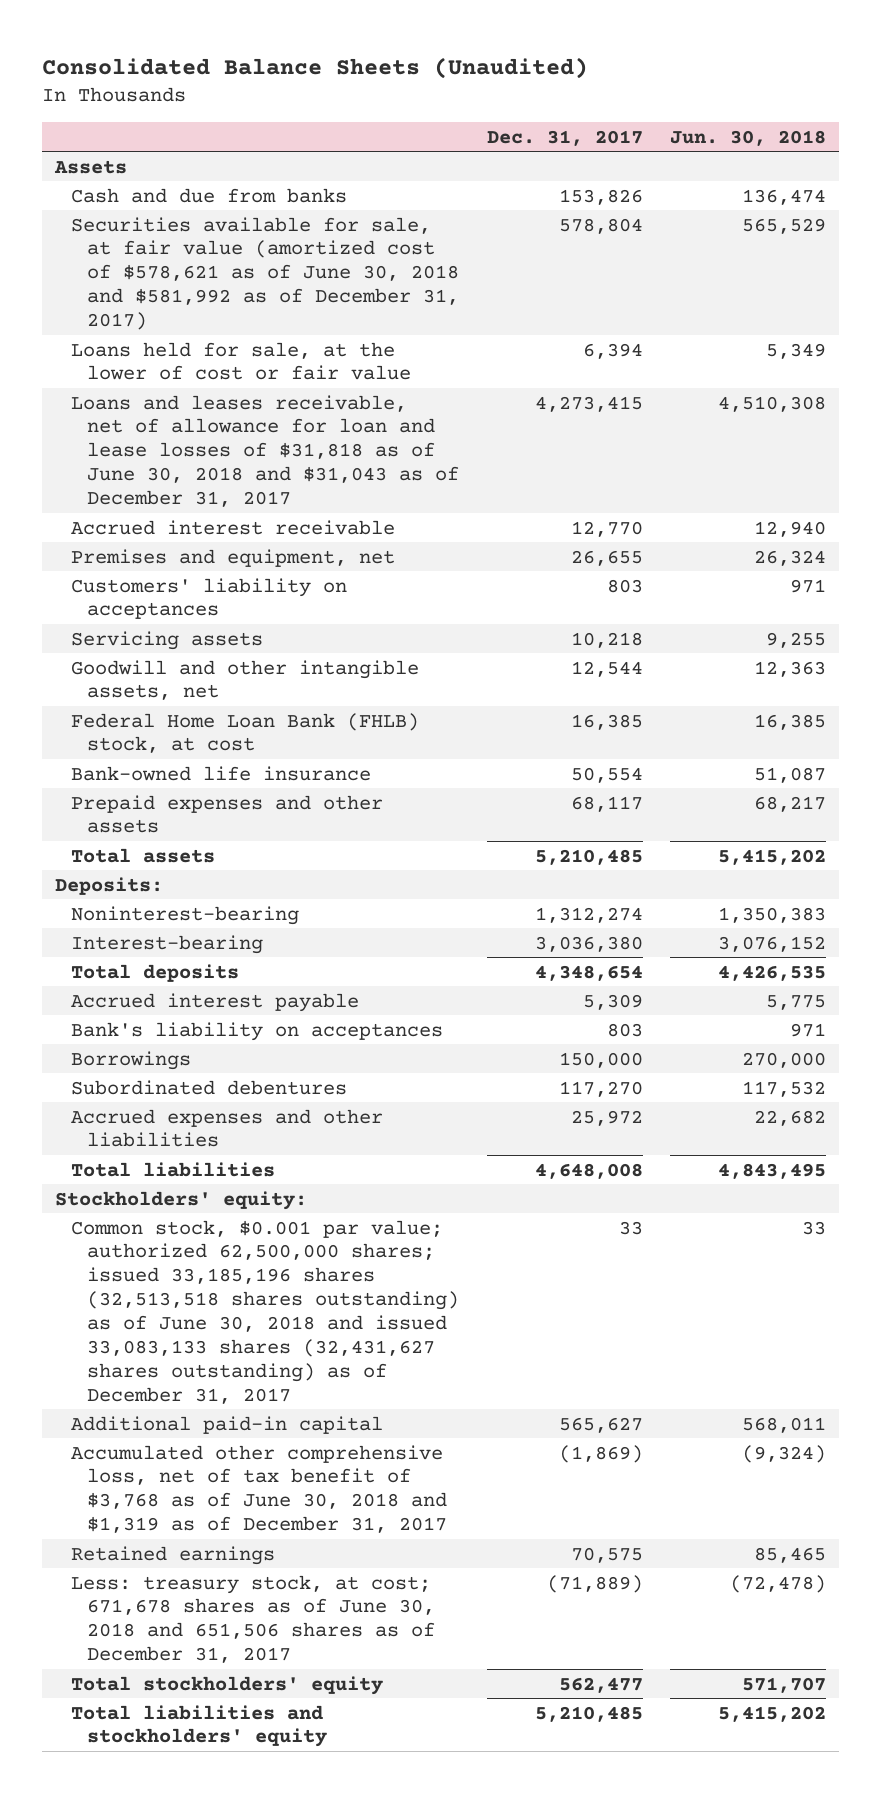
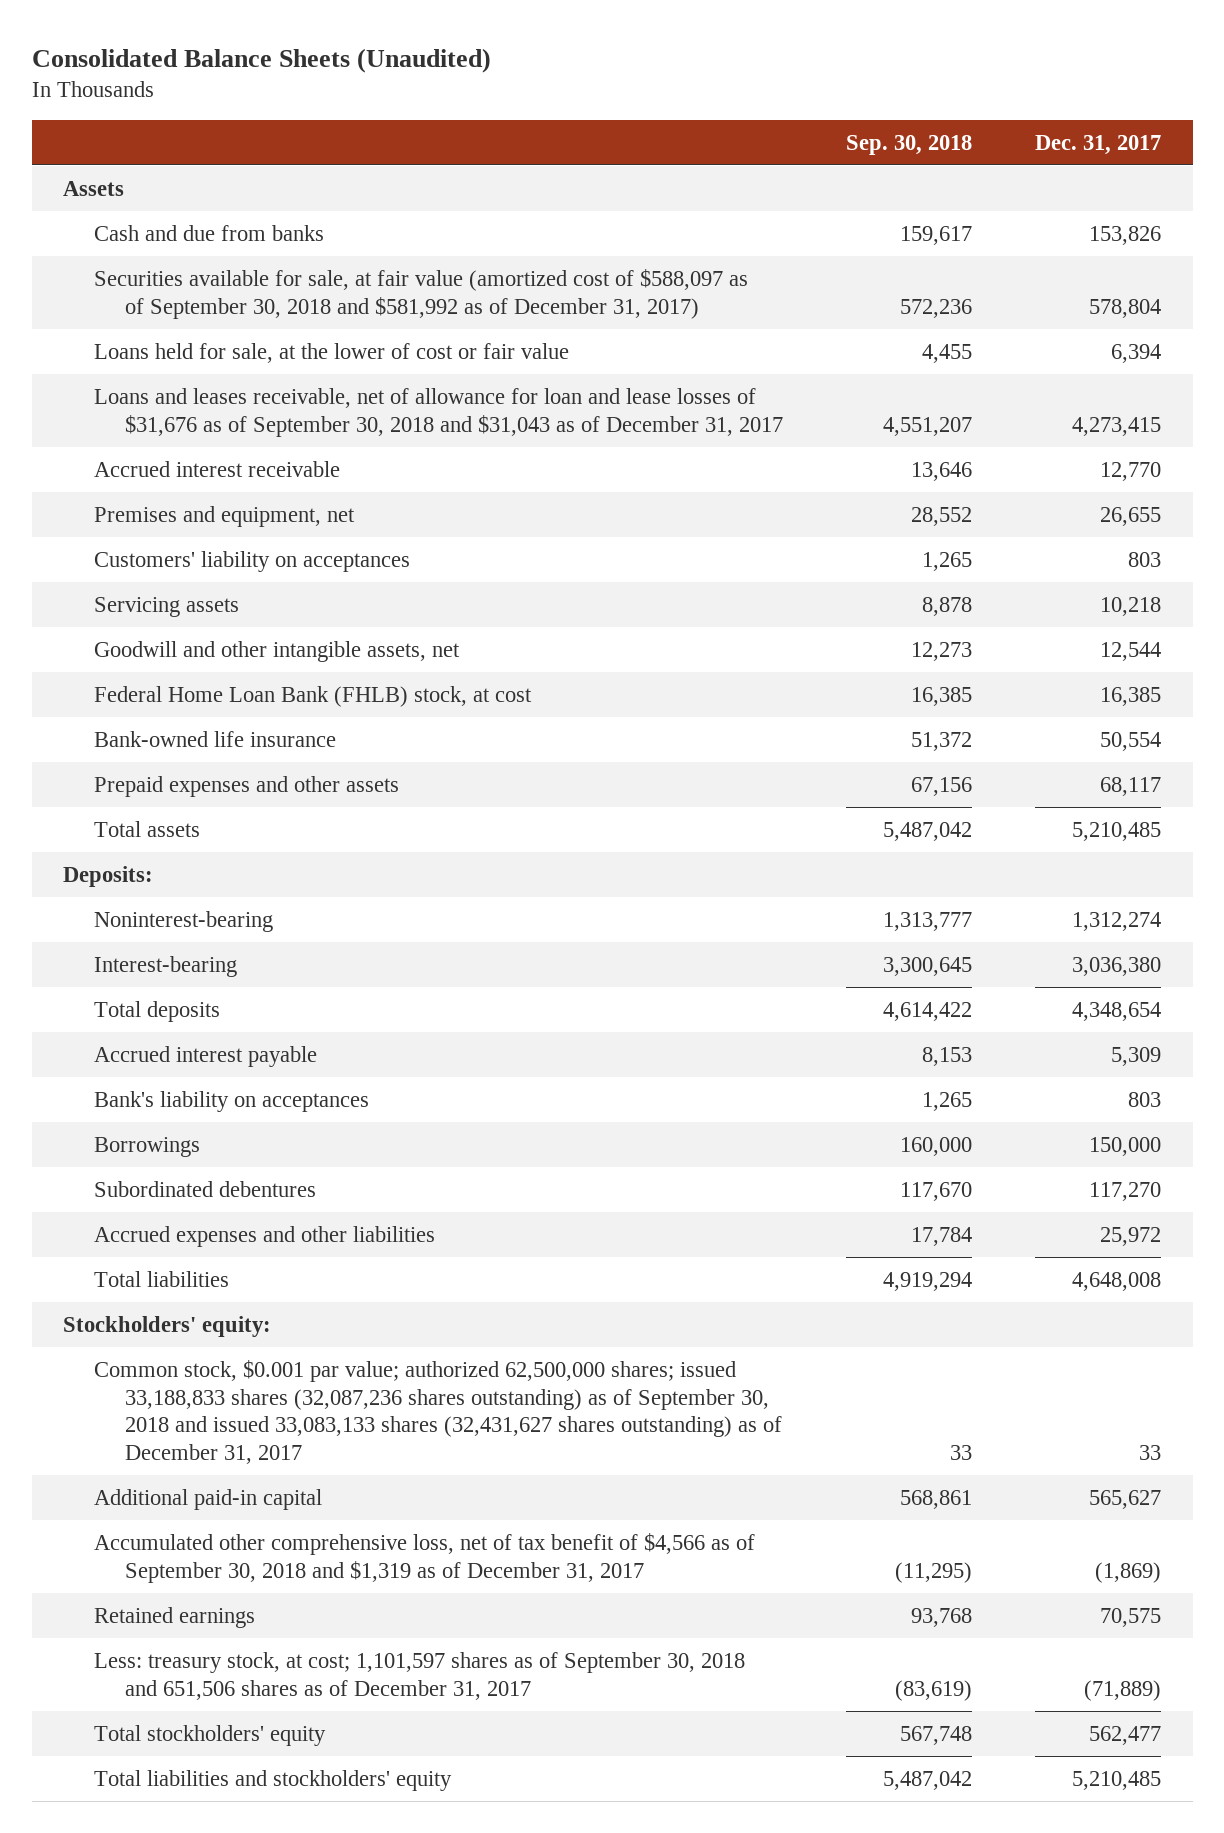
- | Dec. 31, 2017 | Jun. 30, 2018
+ | Sep. 30, 2018 | Dec. 31, 2017
- Securities available for sale, at fair value (amortized cost of $578,621 as of June 30, 2018 and $581,992 as of December 31, 2017) | 578,804 | 565,529
+ Securities available for sale, at fair value (amortized cost of $588,097 as of September 30, 2018 and $581,992 as of December 31, 2017) | 572,236 | 578,804
- Loans and leases receivable, net of allowance for loan and lease losses of $31,818 as of June 30, 2018 and $31,043 as of December 31, 2017 | 4,273,415 | 4,510,308
+ Loans and leases receivable, net of allowance for loan and lease losses of $31,676 as of September 30, 2018 and $31,043 as of December 31, 2017 | 4,551,207 | 4,273,415
- Common stock, $0.001 par value; authorized 62,500,000 shares; issued 33,185,196 shares (32,513,518 shares outstanding) as of June 30, 2018 and issued 33,083,133 shares (32,431,627 shares outstanding) as of December 31, 2017 | 33 | 33
+ Common stock, $0.001 par value; authorized 62,500,000 shares; issued 33,188,833 shares (32,087,236 shares outstanding) as of September 30, 2018 and issued 33,083,133 shares (32,431,627 shares outstanding) as of December 31, 2017 | 33 | 33
- Accumulated other comprehensive loss, net of tax benefit of $3,768 as of June 30, 2018 and $1,319 as of December 31, 2017 | (1,869) | (9,324)
+ Accumulated other comprehensive loss, net of tax benefit of $4,566 as of September 30, 2018 and $1,319 as of December 31, 2017 | (11,295) | (1,869)
- Less: treasury stock, at cost; 671,678 shares as of June 30, 2018 and 651,506 shares as of December 31, 2017 | (71,889) | (72,478)
+ Less: treasury stock, at cost; 1,101,597 shares as of September 30, 2018 and 651,506 shares as of December 31, 2017 | (83,619) | (71,889)

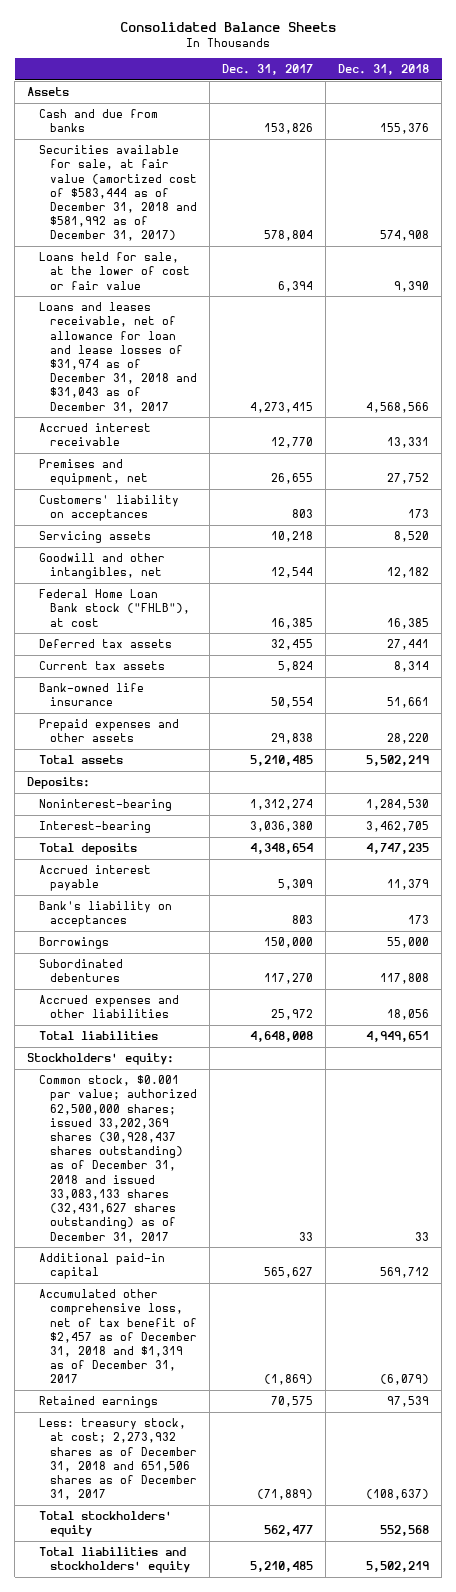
- Consolidated Balance Sheets (Unaudited)
+ Consolidated Balance Sheets
- | Sep. 30, 2018 | Dec. 31, 2017
+ | Dec. 31, 2017 | Dec. 31, 2018
- Securities available for sale, at fair value (amortized cost of $588,097 as of September 30, 2018 and $581,992 as of December 31, 2017) | 572,236 | 578,804
+ Securities available for sale, at fair value (amortized cost of $583,444 as of December 31, 2018 and $581,992 as of December 31, 2017) | 578,804 | 574,908
- Loans and leases receivable, net of allowance for loan and lease losses of $31,676 as of September 30, 2018 and $31,043 as of December 31, 2017 | 4,551,207 | 4,273,415
+ Loans and leases receivable, net of allowance for loan and lease losses of $31,974 as of December 31, 2018 and $31,043 as of December 31, 2017 | 4,273,415 | 4,568,566
- Goodwill and other intangible assets, net | 12,273 | 12,544
- Federal Home Loan Bank (FHLB) stock, at cost | 16,385 | 16,385
+ Goodwill and other intangibles, net | 12,544 | 12,182
+ Federal Home Loan Bank stock ("FHLB"), at cost | 16,385 | 16,385
+ Deferred tax assets | 32,455 | 27,441
+ Current tax assets | 5,824 | 8,314
- Prepaid expenses and other assets | 67,156 | 68,117
+ Prepaid expenses and other assets | 29,838 | 28,220
- Common stock, $0.001 par value; authorized 62,500,000 shares; issued 33,188,833 shares (32,087,236 shares outstanding) as of September 30, 2018 and issued 33,083,133 shares (32,431,627 shares outstanding) as of December 31, 2017 | 33 | 33
+ Common stock, $0.001 par value; authorized 62,500,000 shares; issued 33,202,369 shares (30,928,437 shares outstanding) as of December 31, 2018 and issued 33,083,133 shares (32,431,627 shares outstanding) as of December 31, 2017 | 33 | 33
- Accumulated other comprehensive loss, net of tax benefit of $4,566 as of September 30, 2018 and $1,319 as of December 31, 2017 | (11,295) | (1,869)
+ Accumulated other comprehensive loss, net of tax benefit of $2,457 as of December 31, 2018 and $1,319 as of December 31, 2017 | (1,869) | (6,079)
- Less: treasury stock, at cost; 1,101,597 shares as of September 30, 2018 and 651,506 shares as of December 31, 2017 | (83,619) | (71,889)
+ Less: treasury stock, at cost; 2,273,932 shares as of December 31, 2018 and 651,506 shares as of December 31, 2017 | (71,889) | (108,637)

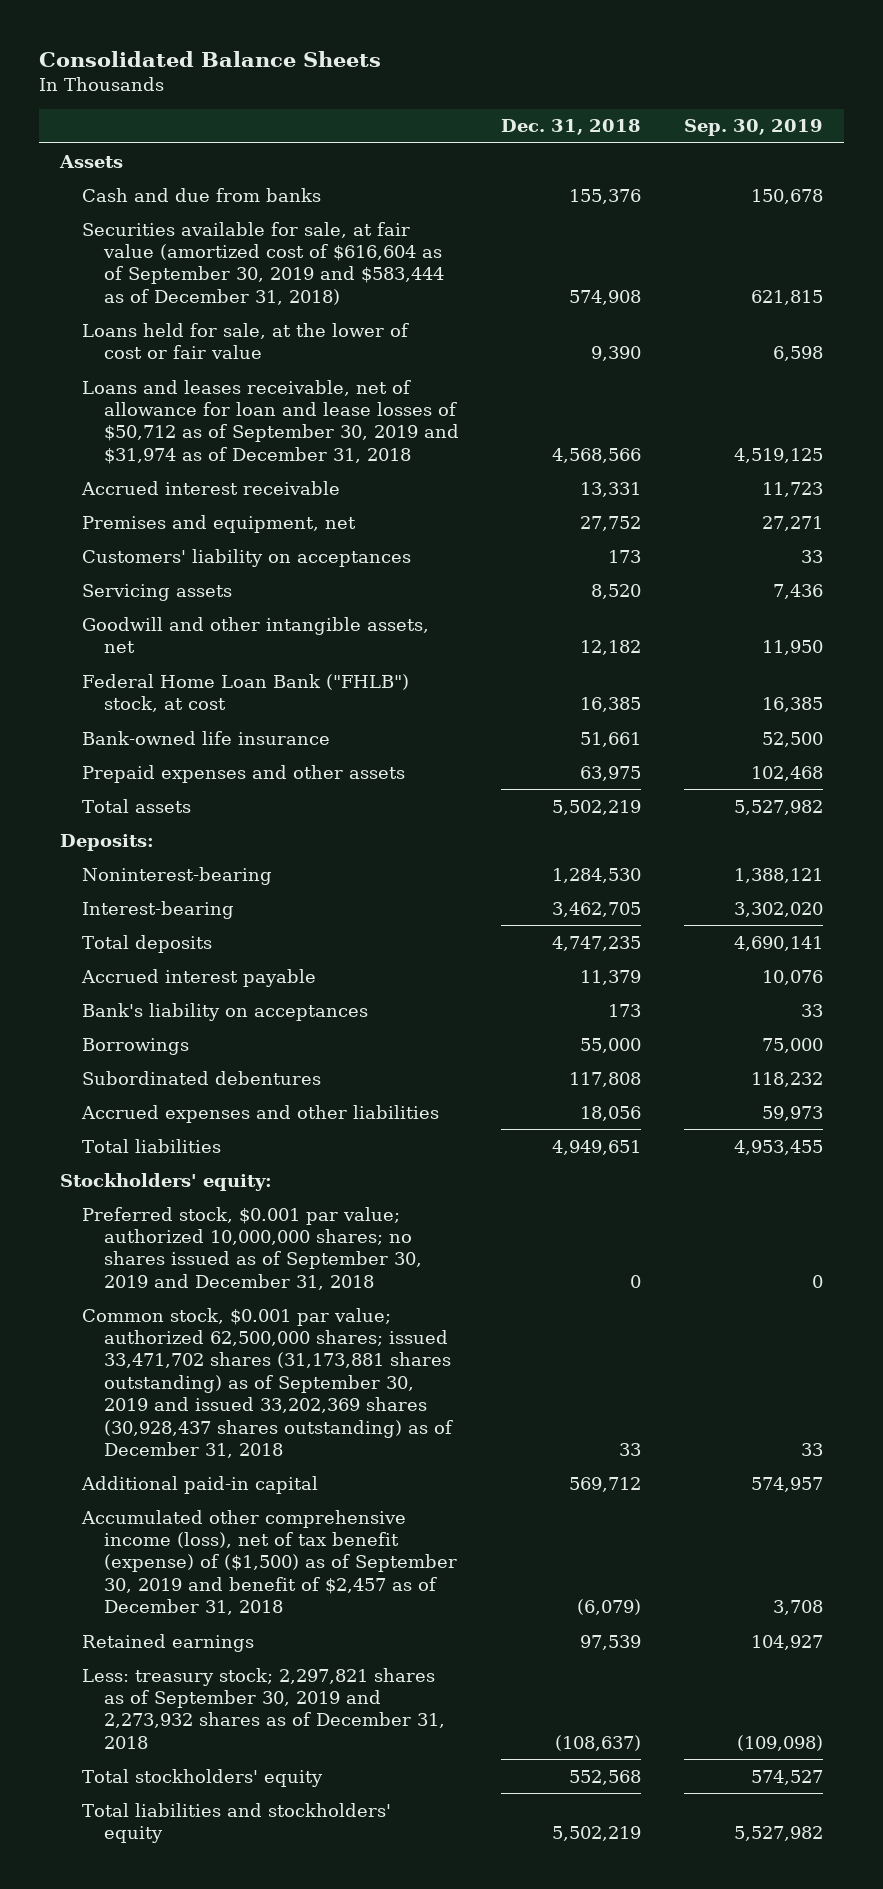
- | Dec. 31, 2017 | Dec. 31, 2018
+ | Dec. 31, 2018 | Sep. 30, 2019
- Securities available for sale, at fair value (amortized cost of $583,444 as of December 31, 2018 and $581,992 as of December 31, 2017) | 578,804 | 574,908
+ Securities available for sale, at fair value (amortized cost of $616,604 as of September 30, 2019 and $583,444 as of December 31, 2018) | 574,908 | 621,815
- Loans and leases receivable, net of allowance for loan and lease losses of $31,974 as of December 31, 2018 and $31,043 as of December 31, 2017 | 4,273,415 | 4,568,566
+ Loans and leases receivable, net of allowance for loan and lease losses of $50,712 as of September 30, 2019 and $31,974 as of December 31, 2018 | 4,568,566 | 4,519,125
- Goodwill and other intangibles, net | 12,544 | 12,182
- Federal Home Loan Bank stock ("FHLB"), at cost | 16,385 | 16,385
- Deferred tax assets | 32,455 | 27,441
- Current tax assets | 5,824 | 8,314
+ Goodwill and other intangible assets, net | 12,182 | 11,950
+ Federal Home Loan Bank ("FHLB") stock, at cost | 16,385 | 16,385
- Prepaid expenses and other assets | 29,838 | 28,220
+ Prepaid expenses and other assets | 63,975 | 102,468
- Common stock, $0.001 par value; authorized 62,500,000 shares; issued 33,202,369 shares (30,928,437 shares outstanding) as of December 31, 2018 and issued 33,083,133 shares (32,431,627 shares outstanding) as of December 31, 2017 | 33 | 33
+ Preferred stock, $0.001 par value; authorized 10,000,000 shares; no shares issued as of September 30, 2019 and December 31, 2018 | 0 | 0
+ Common stock, $0.001 par value; authorized 62,500,000 shares; issued 33,471,702 shares (31,173,881 shares outstanding) as of September 30, 2019 and issued 33,202,369 shares (30,928,437 shares outstanding) as of December 31, 2018 | 33 | 33
- Accumulated other comprehensive loss, net of tax benefit of $2,457 as of December 31, 2018 and $1,319 as of December 31, 2017 | (1,869) | (6,079)
+ Accumulated other comprehensive income (loss), net of tax benefit (expense) of ($1,500) as of September 30, 2019 and benefit of $2,457 as of December 31, 2018 | (6,079) | 3,708
- Less: treasury stock, at cost; 2,273,932 shares as of December 31, 2018 and 651,506 shares as of December 31, 2017 | (71,889) | (108,637)
+ Less: treasury stock; 2,297,821 shares as of September 30, 2019 and 2,273,932 shares as of December 31, 2018 | (108,637) | (109,098)

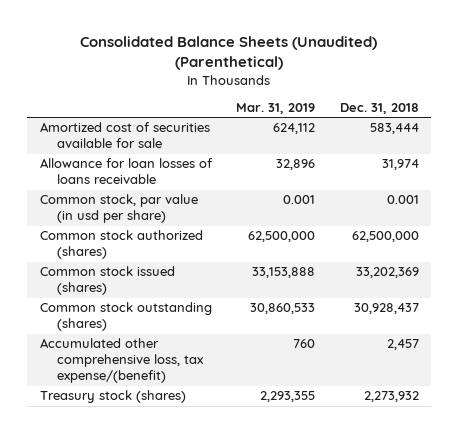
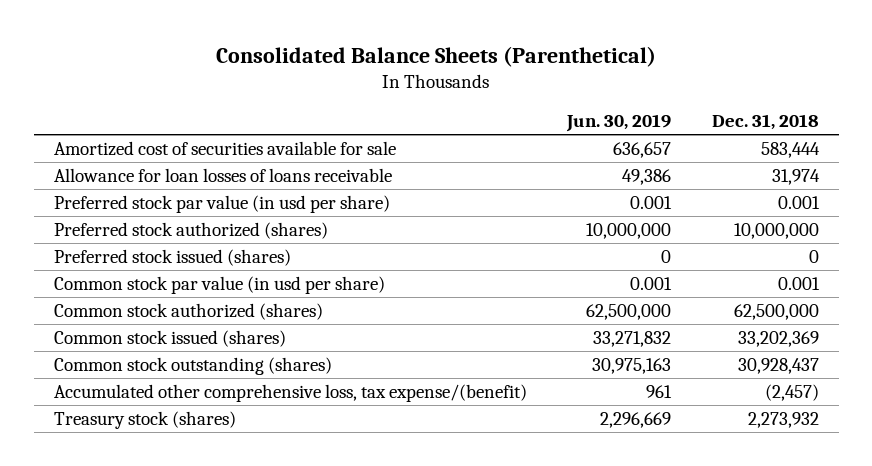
- Consolidated Balance Sheets (Unaudited) (Parenthetical)
+ Consolidated Balance Sheets (Parenthetical)
- | Mar. 31, 2019 | Dec. 31, 2018
+ | Jun. 30, 2019 | Dec. 31, 2018
- Common stock, par value (in usd per share) | 0.001 | 0.001
+ Preferred stock par value (in usd per share) | 0.001 | 0.001
+ Preferred stock authorized (shares) | 10,000,000 | 10,000,000
+ Preferred stock issued (shares) | 0 | 0
+ Common stock par value (in usd per share) | 0.001 | 0.001
- Accumulated other comprehensive loss, tax expense/(benefit) | 760 | 2,457
+ Accumulated other comprehensive loss, tax expense/(benefit) | 961 | (2,457)

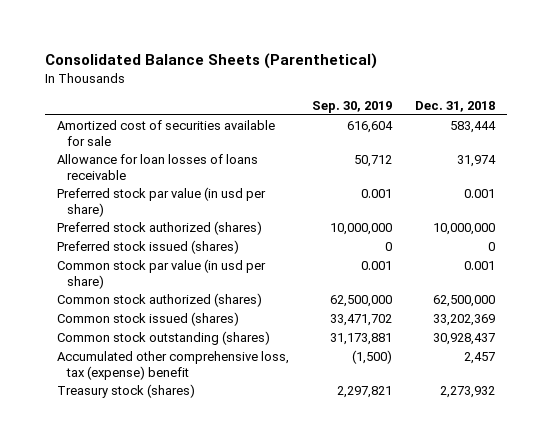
- | Jun. 30, 2019 | Dec. 31, 2018
+ | Sep. 30, 2019 | Dec. 31, 2018
- Accumulated other comprehensive loss, tax expense/(benefit) | 961 | (2,457)
+ Accumulated other comprehensive loss, tax (expense) benefit | (1,500) | 2,457

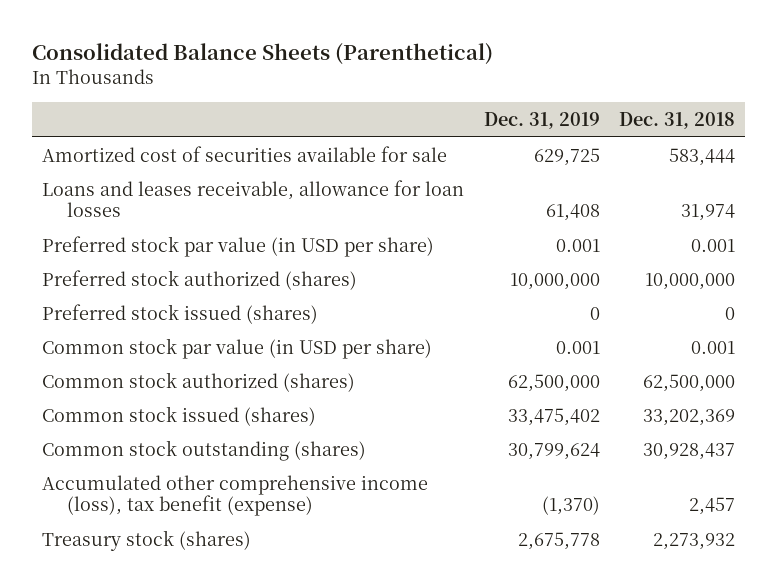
- | Sep. 30, 2019 | Dec. 31, 2018
+ | Dec. 31, 2019 | Dec. 31, 2018
- Allowance for loan losses of loans receivable | 50,712 | 31,974
- Preferred stock par value (in usd per share) | 0.001 | 0.001
+ Loans and leases receivable, allowance for loan losses | 61,408 | 31,974
+ Preferred stock par value (in USD per share) | 0.001 | 0.001
- Common stock par value (in usd per share) | 0.001 | 0.001
+ Common stock par value (in USD per share) | 0.001 | 0.001
- Accumulated other comprehensive loss, tax (expense) benefit | (1,500) | 2,457
+ Accumulated other comprehensive income (loss), tax benefit (expense) | (1,370) | 2,457

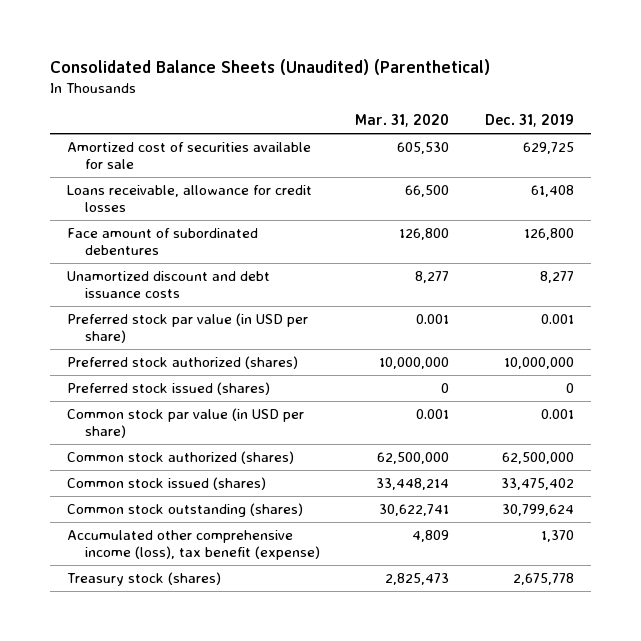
- Consolidated Balance Sheets (Parenthetical)
+ Consolidated Balance Sheets (Unaudited) (Parenthetical)
- | Dec. 31, 2019 | Dec. 31, 2018
+ | Mar. 31, 2020 | Dec. 31, 2019
- Loans and leases receivable, allowance for loan losses | 61,408 | 31,974
+ Loans receivable, allowance for credit losses | 66,500 | 61,408
+ Face amount of subordinated debentures | 126,800 | 126,800
+ Unamortized discount and debt issuance costs | 8,277 | 8,277
- Accumulated other comprehensive income (loss), tax benefit (expense) | (1,370) | 2,457
+ Accumulated other comprehensive income (loss), tax benefit (expense) | 4,809 | 1,370

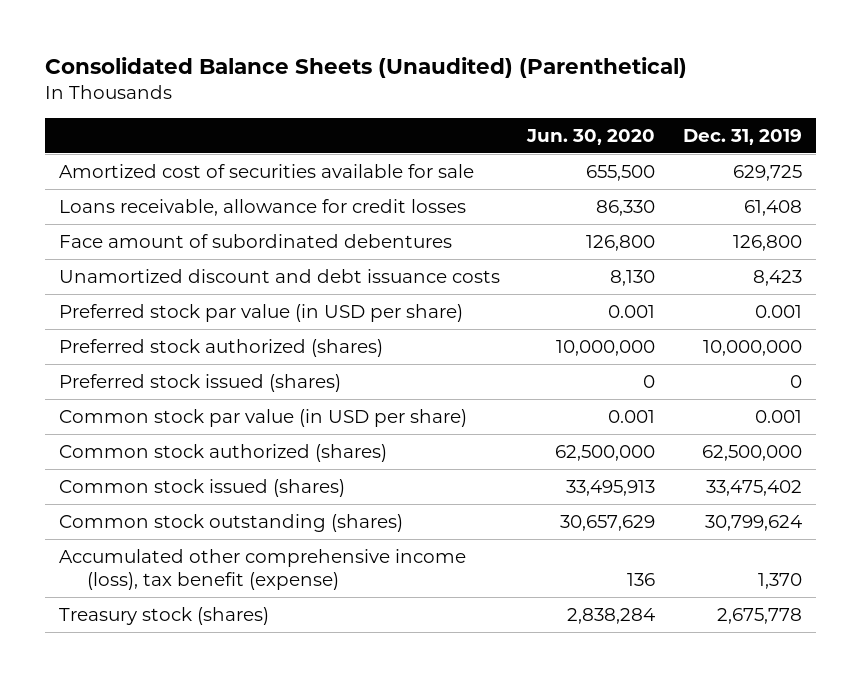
- | Mar. 31, 2020 | Dec. 31, 2019
+ | Jun. 30, 2020 | Dec. 31, 2019
- Unamortized discount and debt issuance costs | 8,277 | 8,277
+ Unamortized discount and debt issuance costs | 8,130 | 8,423

